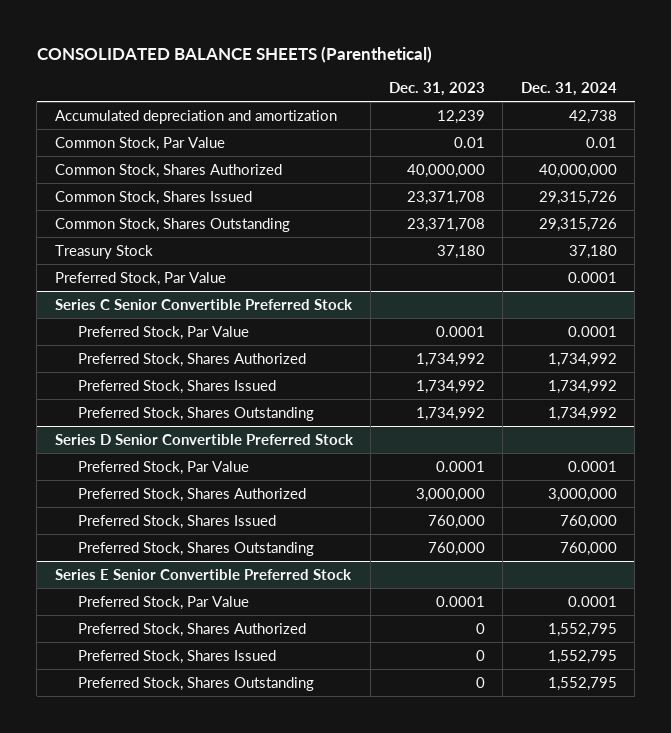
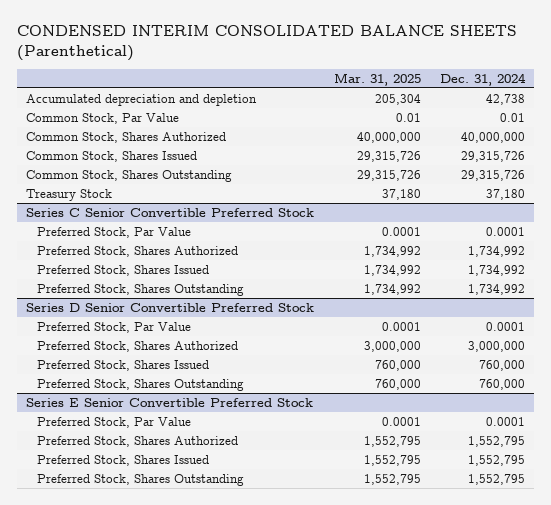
- CONSOLIDATED BALANCE SHEETS (Parenthetical)
+ CONDENSED INTERIM CONSOLIDATED BALANCE SHEETS (Parenthetical)
- | Dec. 31, 2023 | Dec. 31, 2024
+ | Mar. 31, 2025 | Dec. 31, 2024
- Accumulated depreciation and amortization | 12,239 | 42,738
+ Accumulated depreciation and depletion | 205,304 | 42,738
- Preferred Stock, Par Value | | 0.0001

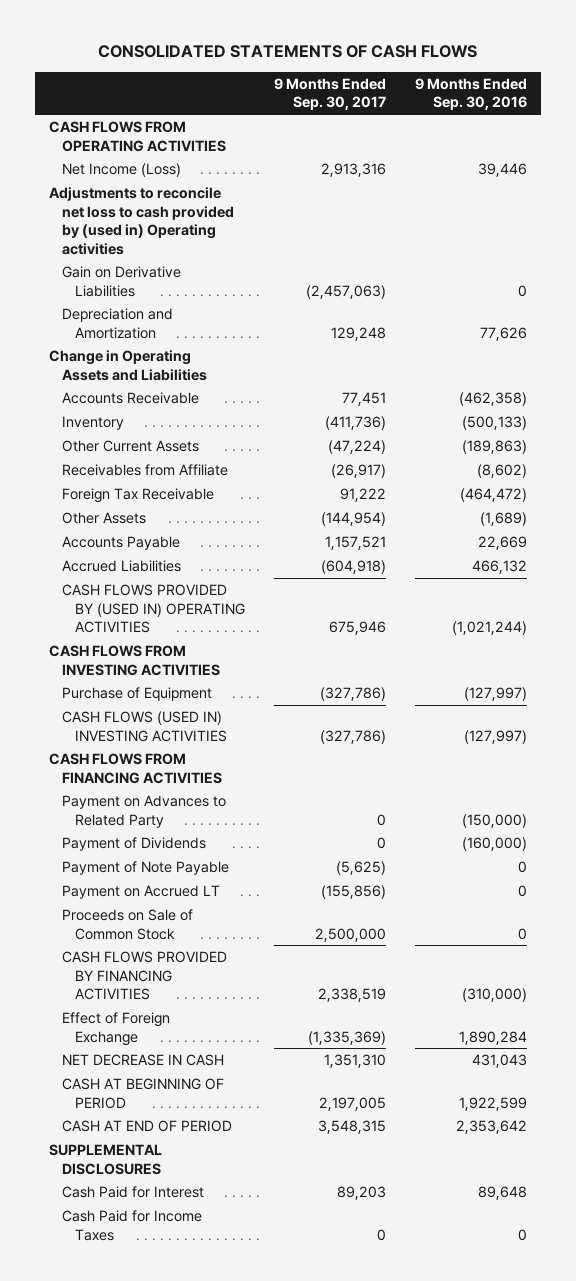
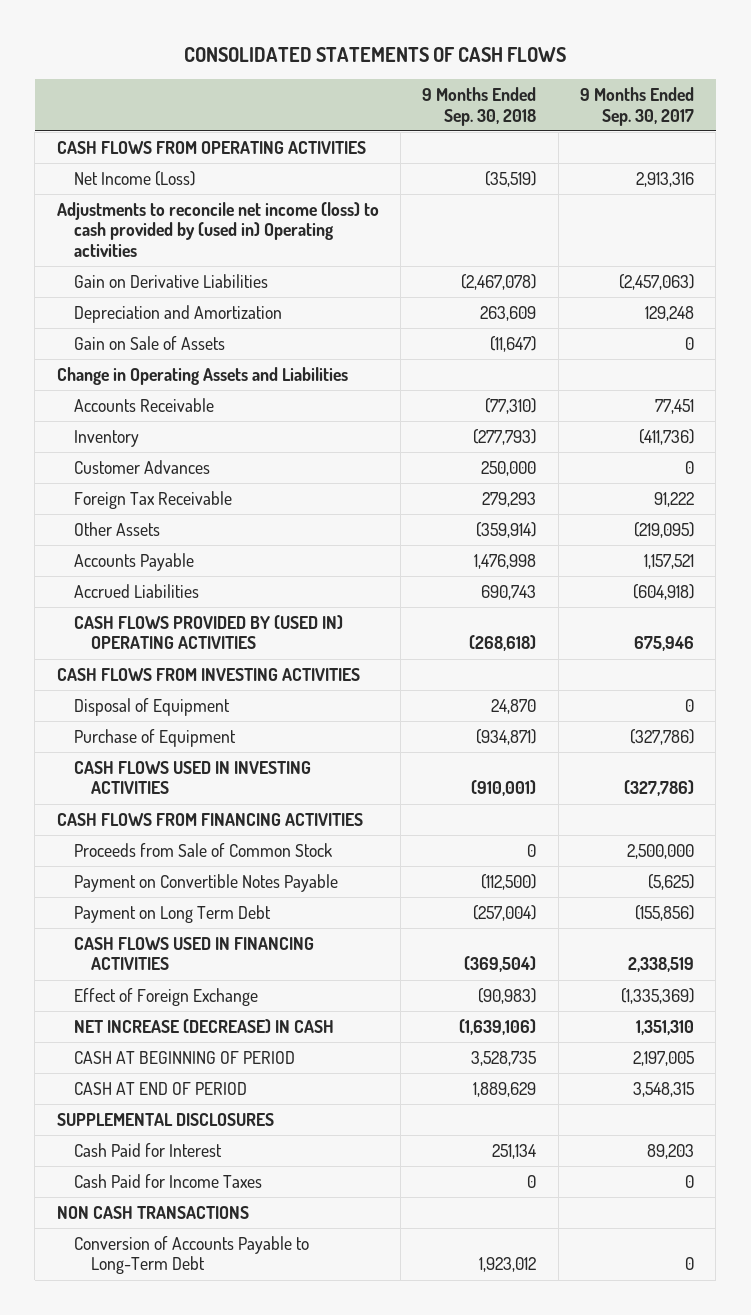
- | 9 Months Ended Sep. 30, 2017 | 9 Months Ended Sep. 30, 2016
+ | 9 Months Ended Sep. 30, 2018 | 9 Months Ended Sep. 30, 2017
- Adjustments to reconcile net loss to cash provided by (used in) Operating activities
+ Adjustments to reconcile net income (loss) to cash provided by (used in) Operating activities
+ Gain on Sale of Assets | (11,647) | 0
- Other Current Assets | (47,224) | (189,863)
- Receivables from Affiliate | (26,917) | (8,602)
+ Customer Advances | 250,000 | 0
- Other Assets | (144,954) | (1,689)
+ Other Assets | (359,914) | (219,095)
+ Disposal of Equipment | 24,870 | 0
- CASH FLOWS (USED IN) INVESTING ACTIVITIES | (327,786) | (127,997)
+ CASH FLOWS USED IN INVESTING ACTIVITIES | (910,001) | (327,786)
- Payment on Advances to Related Party | 0 | (150,000)
- Payment of Dividends | 0 | (160,000)
- Payment of Note Payable | (5,625) | 0
- Payment on Accrued LT | (155,856) | 0
- Proceeds on Sale of Common Stock | 2,500,000 | 0
- CASH FLOWS PROVIDED BY FINANCING ACTIVITIES | 2,338,519 | (310,000)
+ Proceeds from Sale of Common Stock | 0 | 2,500,000
+ Payment on Convertible Notes Payable | (112,500) | (5,625)
+ Payment on Long Term Debt | (257,004) | (155,856)
+ CASH FLOWS USED IN FINANCING ACTIVITIES | (369,504) | 2,338,519
- NET DECREASE IN CASH | 1,351,310 | 431,043
+ NET INCREASE (DECREASE) IN CASH | (1,639,106) | 1,351,310
+ NON CASH TRANSACTIONS
+ Conversion of Accounts Payable to Long-Term Debt | 1,923,012 | 0

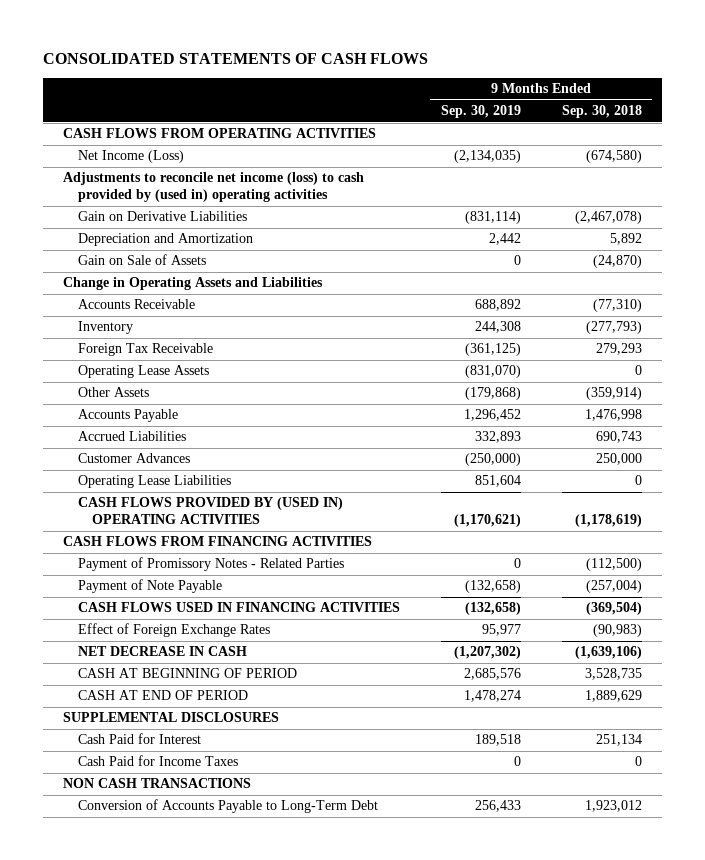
- | 9 Months Ended Sep. 30, 2018 | 9 Months Ended Sep. 30, 2017
+ | 9 Months Ended Sep. 30, 2019 | 9 Months Ended Sep. 30, 2018
- Net Income (Loss) | (35,519) | 2,913,316
- Adjustments to reconcile net income (loss) to cash provided by (used in) Operating activities
+ Net Income (Loss) | (2,134,035) | (674,580)
+ Adjustments to reconcile net income (loss) to cash provided by (used in) operating activities
- Depreciation and Amortization | 263,609 | 129,248
- Gain on Sale of Assets | (11,647) | 0
+ Depreciation and Amortization | 2,442 | 5,892
+ Gain on Sale of Assets | 0 | (24,870)
+ Operating Lease Assets | (831,070) | 0
- CASH FLOWS PROVIDED BY (USED IN) OPERATING ACTIVITIES | (268,618) | 675,946
- CASH FLOWS FROM INVESTING ACTIVITIES
- Disposal of Equipment | 24,870 | 0
- Purchase of Equipment | (934,871) | (327,786)
- CASH FLOWS USED IN INVESTING ACTIVITIES | (910,001) | (327,786)
moved down: Customer Advances | (250,000) | 250,000
+ Operating Lease Liabilities | 851,604 | 0
+ CASH FLOWS PROVIDED BY (USED IN) OPERATING ACTIVITIES | (1,170,621) | (1,178,619)
- Proceeds from Sale of Common Stock | 0 | 2,500,000
- Payment on Convertible Notes Payable | (112,500) | (5,625)
- Payment on Long Term Debt | (257,004) | (155,856)
+ Payment of Promissory Notes - Related Parties | 0 | (112,500)
+ Payment of Note Payable | (132,658) | (257,004)
- Effect of Foreign Exchange | (90,983) | (1,335,369)
- NET INCREASE (DECREASE) IN CASH | (1,639,106) | 1,351,310
+ Effect of Foreign Exchange Rates | 95,977 | (90,983)
+ NET DECREASE IN CASH | (1,207,302) | (1,639,106)

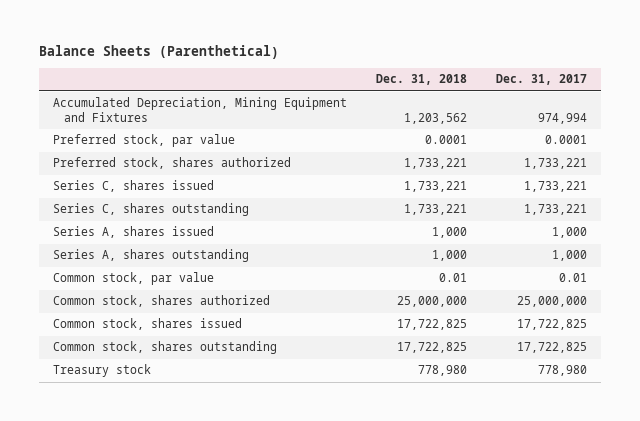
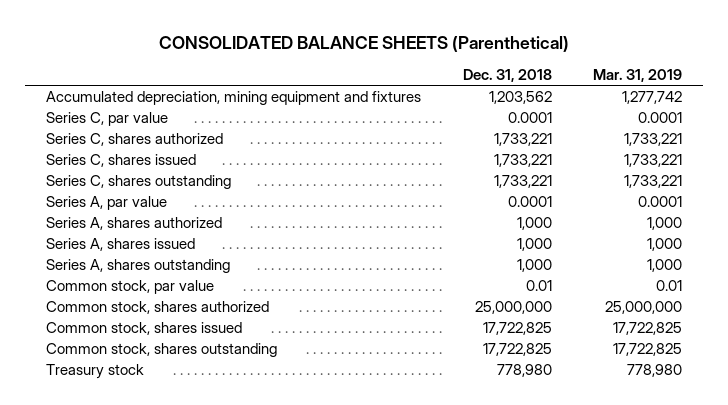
- Balance Sheets (Parenthetical)
+ CONSOLIDATED BALANCE SHEETS (Parenthetical)
- | Dec. 31, 2018 | Dec. 31, 2017
+ | Dec. 31, 2018 | Mar. 31, 2019
- Accumulated Depreciation, Mining Equipment and Fixtures | 1,203,562 | 974,994
- Preferred stock, par value | 0.0001 | 0.0001
- Preferred stock, shares authorized | 1,733,221 | 1,733,221
+ Accumulated depreciation, mining equipment and fixtures | 1,203,562 | 1,277,742
+ Series C, par value | 0.0001 | 0.0001
+ Series C, shares authorized | 1,733,221 | 1,733,221
+ Series A, par value | 0.0001 | 0.0001
+ Series A, shares authorized | 1,000 | 1,000

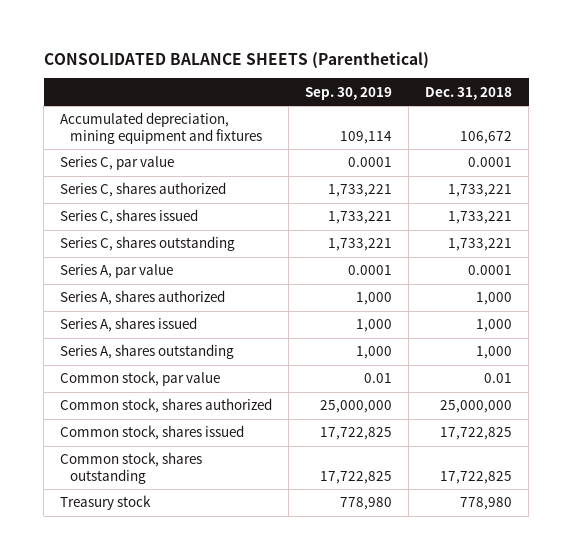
- | Dec. 31, 2018 | Mar. 31, 2019
+ | Sep. 30, 2019 | Dec. 31, 2018
- Accumulated depreciation, mining equipment and fixtures | 1,203,562 | 1,277,742
+ Accumulated depreciation, mining equipment and fixtures | 109,114 | 106,672

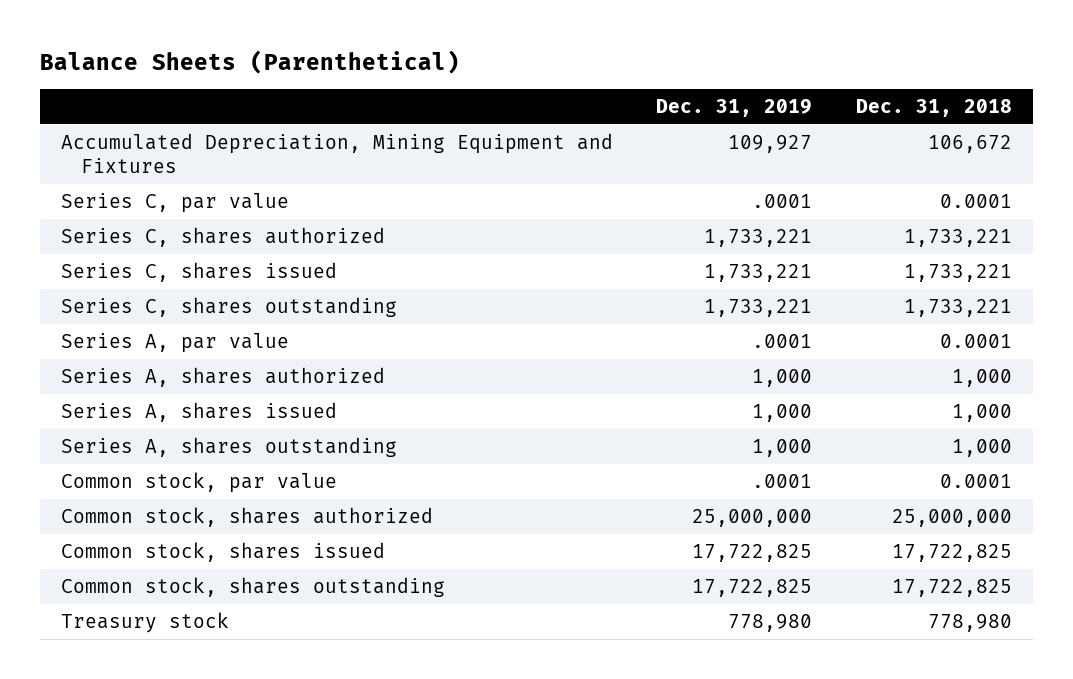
- CONSOLIDATED BALANCE SHEETS (Parenthetical)
+ Balance Sheets (Parenthetical)
- | Sep. 30, 2019 | Dec. 31, 2018
+ | Dec. 31, 2019 | Dec. 31, 2018
- Accumulated depreciation, mining equipment and fixtures | 109,114 | 106,672
+ Accumulated Depreciation, Mining Equipment and Fixtures | 109,927 | 106,672
- Common stock, par value | 0.01 | 0.01
+ Common stock, par value | .0001 | 0.0001

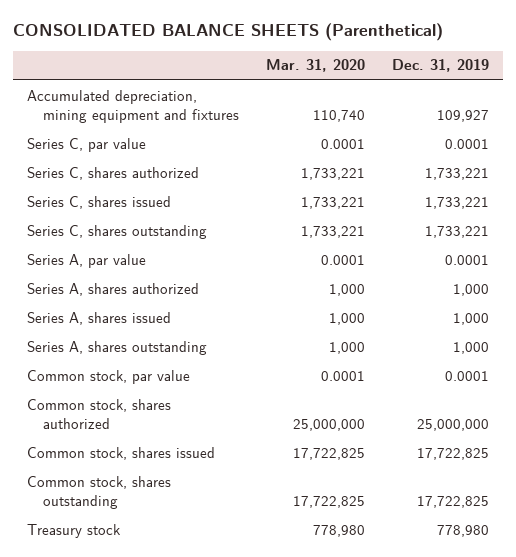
- Balance Sheets (Parenthetical)
+ CONSOLIDATED BALANCE SHEETS (Parenthetical)
- | Dec. 31, 2019 | Dec. 31, 2018
+ | Mar. 31, 2020 | Dec. 31, 2019
- Accumulated Depreciation, Mining Equipment and Fixtures | 109,927 | 106,672
- Series C, par value | .0001 | 0.0001
+ Accumulated depreciation, mining equipment and fixtures | 110,740 | 109,927
+ Series C, par value | 0.0001 | 0.0001
- Series A, par value | .0001 | 0.0001
+ Series A, par value | 0.0001 | 0.0001
- Common stock, par value | .0001 | 0.0001
+ Common stock, par value | 0.0001 | 0.0001

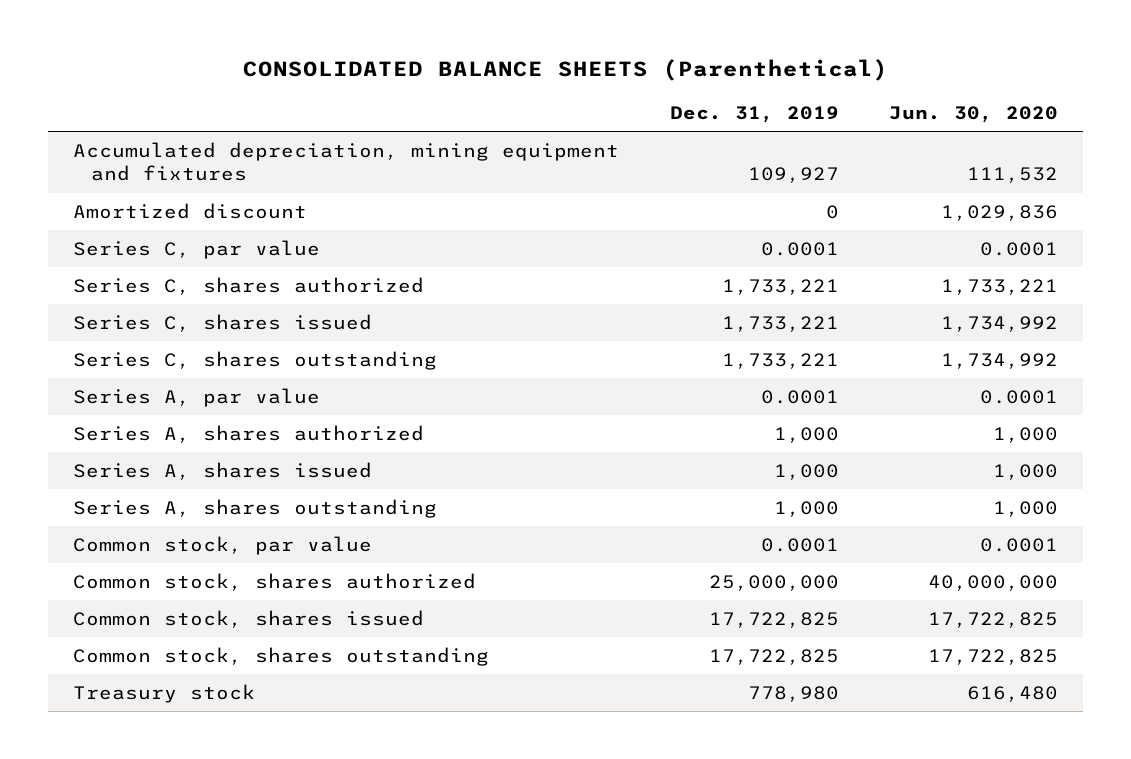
- | Mar. 31, 2020 | Dec. 31, 2019
+ | Dec. 31, 2019 | Jun. 30, 2020
+ Amortized discount | 0 | 1,029,836

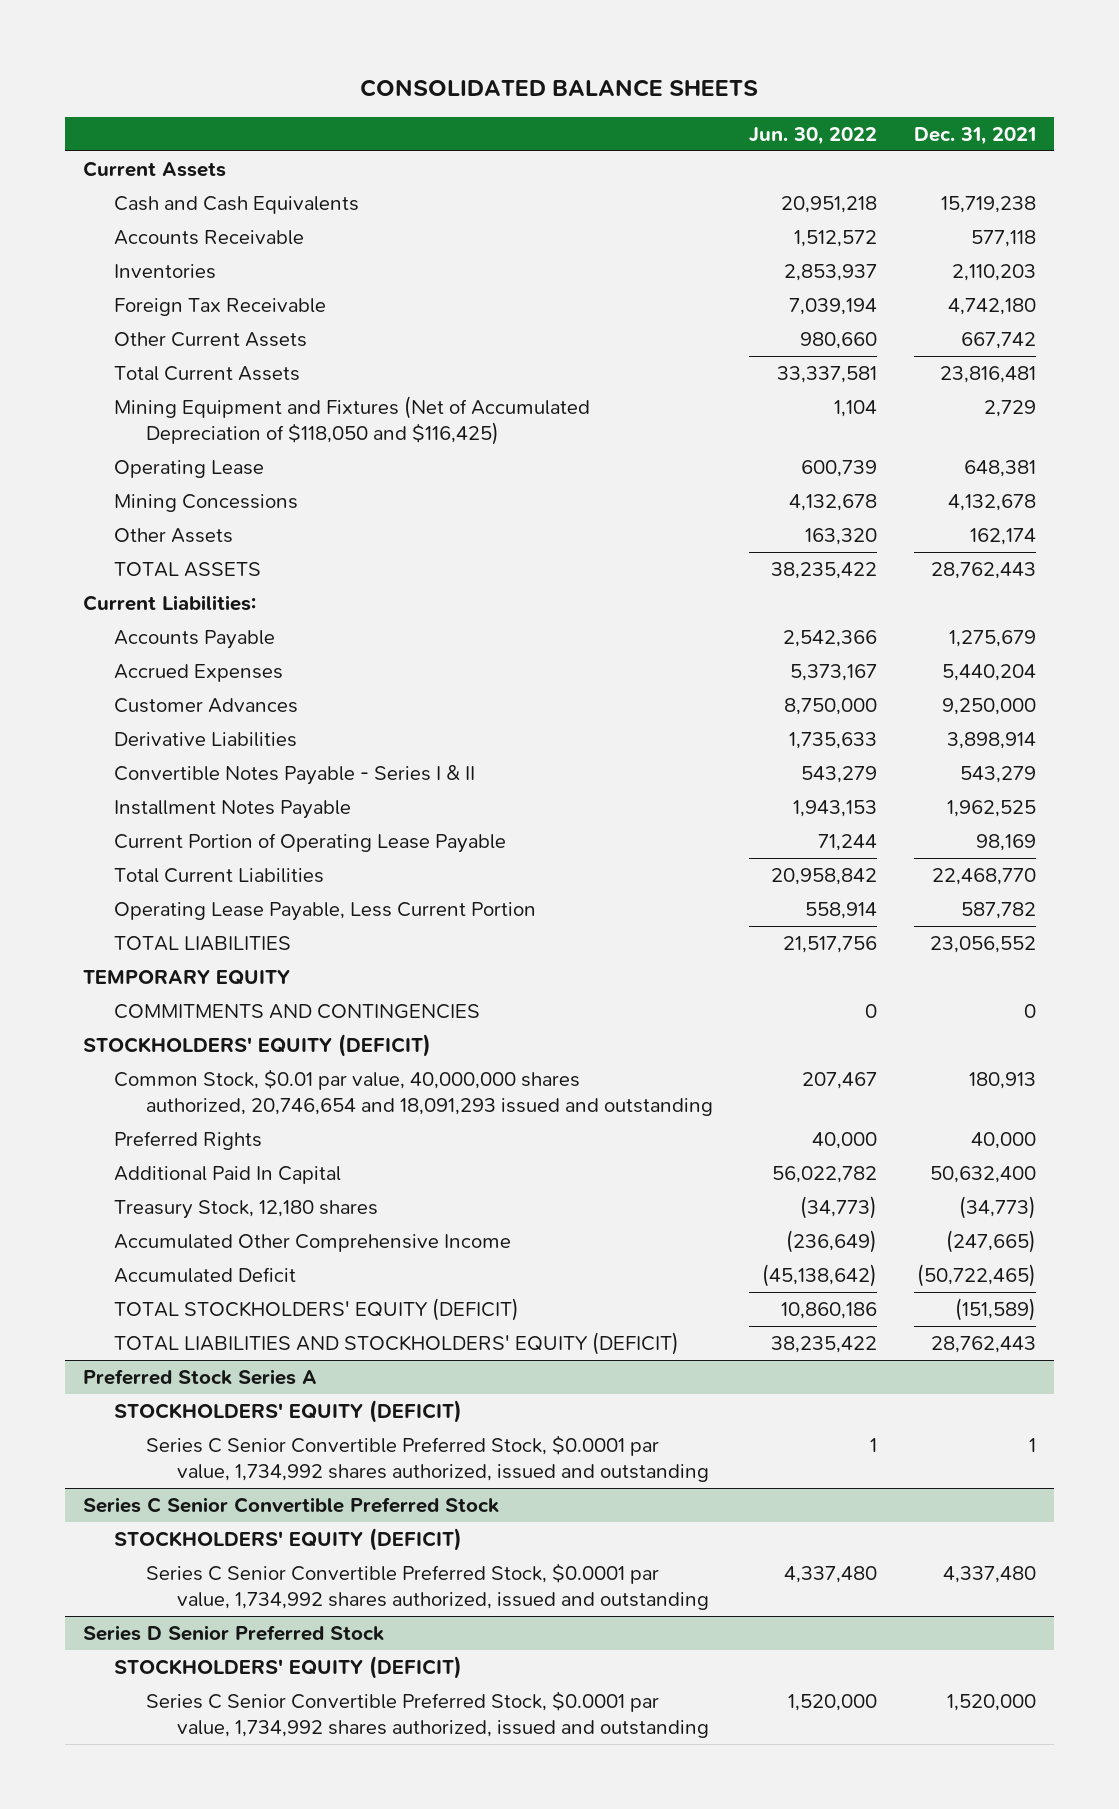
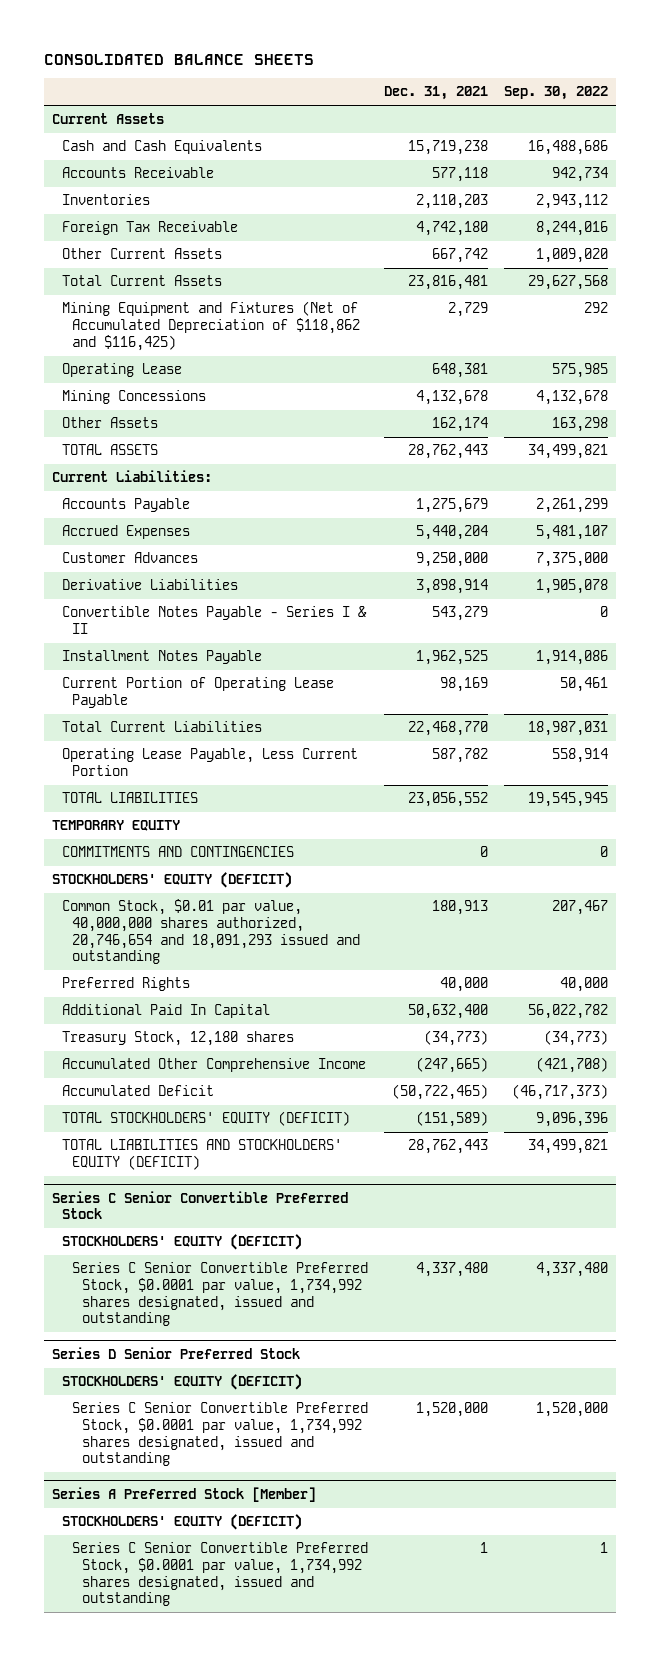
- | Jun. 30, 2022 | Dec. 31, 2021
+ | Dec. 31, 2021 | Sep. 30, 2022
- Mining Equipment and Fixtures (Net of Accumulated Depreciation of $118,050 and $116,425) | 1,104 | 2,729
+ Mining Equipment and Fixtures (Net of Accumulated Depreciation of $118,862 and $116,425) | 2,729 | 292
- Preferred Stock Series A
- STOCKHOLDERS' EQUITY (DEFICIT)
- Series C Senior Convertible Preferred Stock, $0.0001 par value, 1,734,992 shares authorized, issued and outstanding | 1 | 1
@ Series C Senior Convertible Preferred Stock
- Series C Senior Convertible Preferred Stock, $0.0001 par value, 1,734,992 shares authorized, issued and outstanding | 4,337,480 | 4,337,480
+ Series C Senior Convertible Preferred Stock, $0.0001 par value, 1,734,992 shares designated, issued and outstanding | 4,337,480 | 4,337,480
@ Series D Senior Preferred Stock
- Series C Senior Convertible Preferred Stock, $0.0001 par value, 1,734,992 shares authorized, issued and outstanding | 1,520,000 | 1,520,000
+ Series C Senior Convertible Preferred Stock, $0.0001 par value, 1,734,992 shares designated, issued and outstanding | 1,520,000 | 1,520,000
+ Series A Preferred Stock [Member]
+ STOCKHOLDERS' EQUITY (DEFICIT)
+ Series C Senior Convertible Preferred Stock, $0.0001 par value, 1,734,992 shares designated, issued and outstanding | 1 | 1

